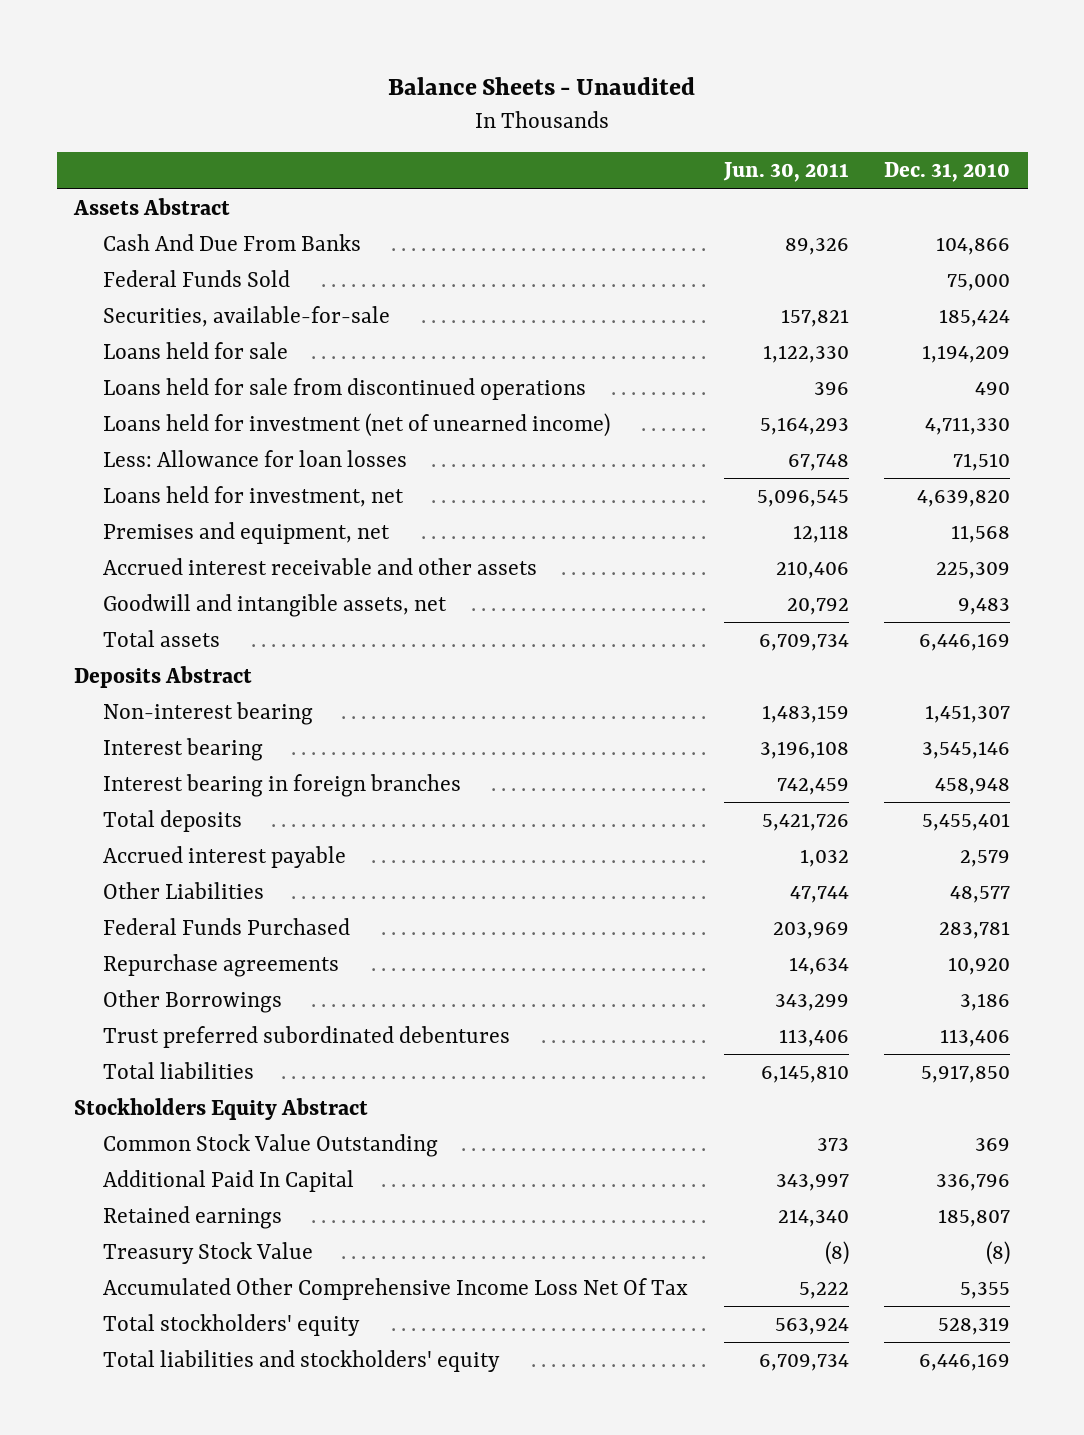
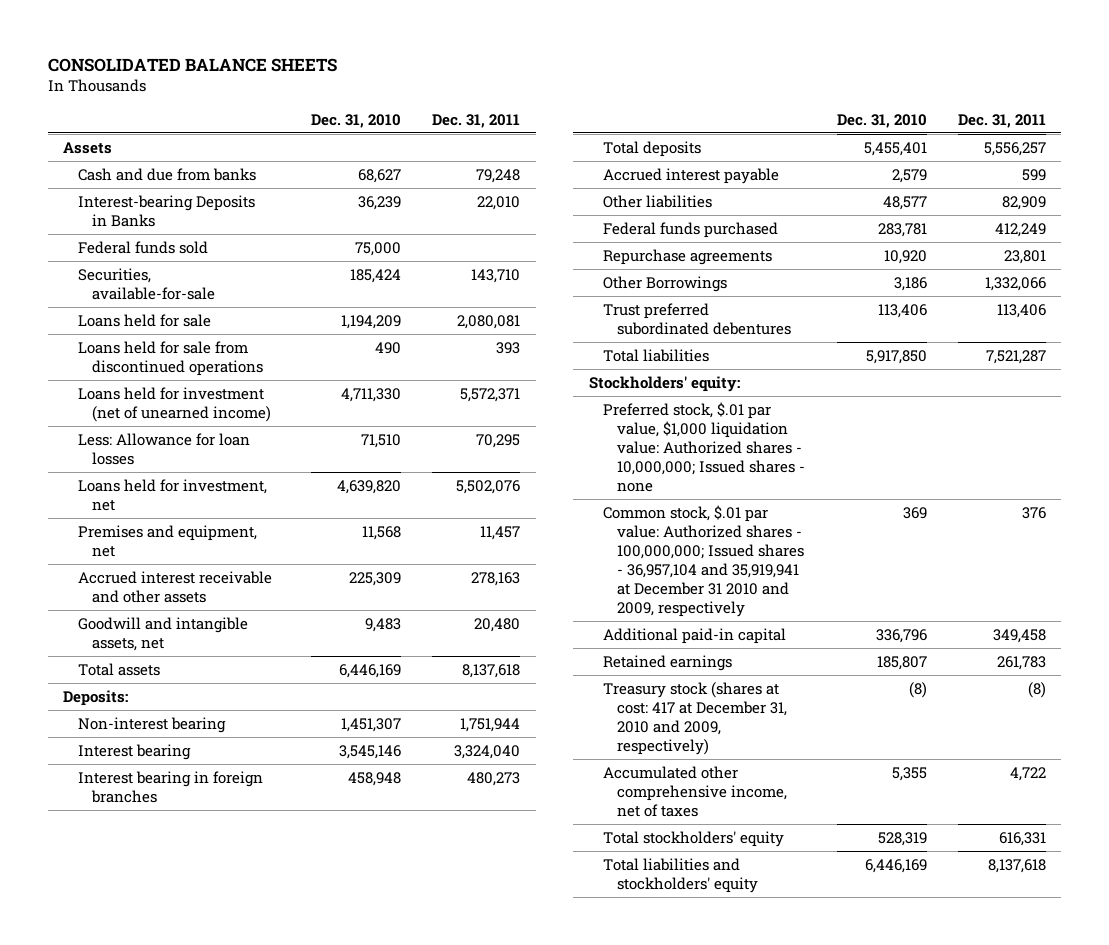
- Balance Sheets - Unaudited
+ CONSOLIDATED BALANCE SHEETS
- | Jun. 30, 2011 | Dec. 31, 2010
+ | Dec. 31, 2010 | Dec. 31, 2011
- Assets Abstract
- Cash And Due From Banks | 89,326 | 104,866
- Federal Funds Sold | | 75,000
+ Assets
+ Cash and due from banks | 68,627 | 79,248
+ Interest-bearing Deposits in Banks | 36,239 | 22,010
+ Federal funds sold | 75,000 |
- Deposits Abstract
+ Deposits:
- Other Liabilities | 47,744 | 48,577
- Federal Funds Purchased | 203,969 | 283,781
+ Other liabilities | 48,577 | 82,909
+ Federal funds purchased | 283,781 | 412,249
- Stockholders Equity Abstract
- Common Stock Value Outstanding | 373 | 369
- Additional Paid In Capital | 343,997 | 336,796
+ Stockholders' equity:
+ Preferred stock, $.01 par value, $1,000 liquidation value: Authorized shares - 10,000,000; Issued shares - none
+ Common stock, $.01 par value: Authorized shares - 100,000,000; Issued shares - 36,957,104 and 35,919,941 at December 31 2010 and 2009, respectively | 369 | 376
+ Additional paid-in capital | 336,796 | 349,458
- Treasury Stock Value | (8) | (8)
- Accumulated Other Comprehensive Income Loss Net Of Tax | 5,222 | 5,355
+ Treasury stock (shares at cost: 417 at December 31, 2010 and 2009, respectively) | (8) | (8)
+ Accumulated other comprehensive income, net of taxes | 5,355 | 4,722

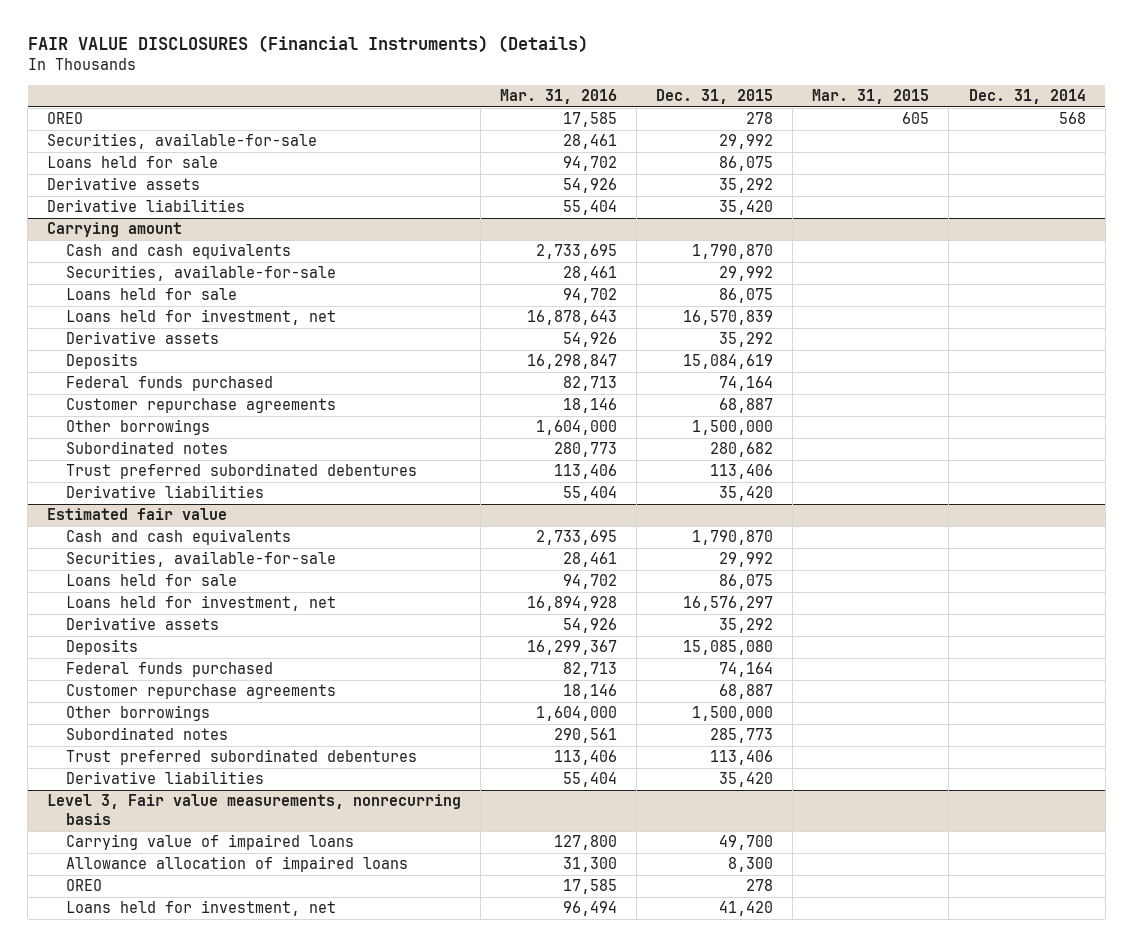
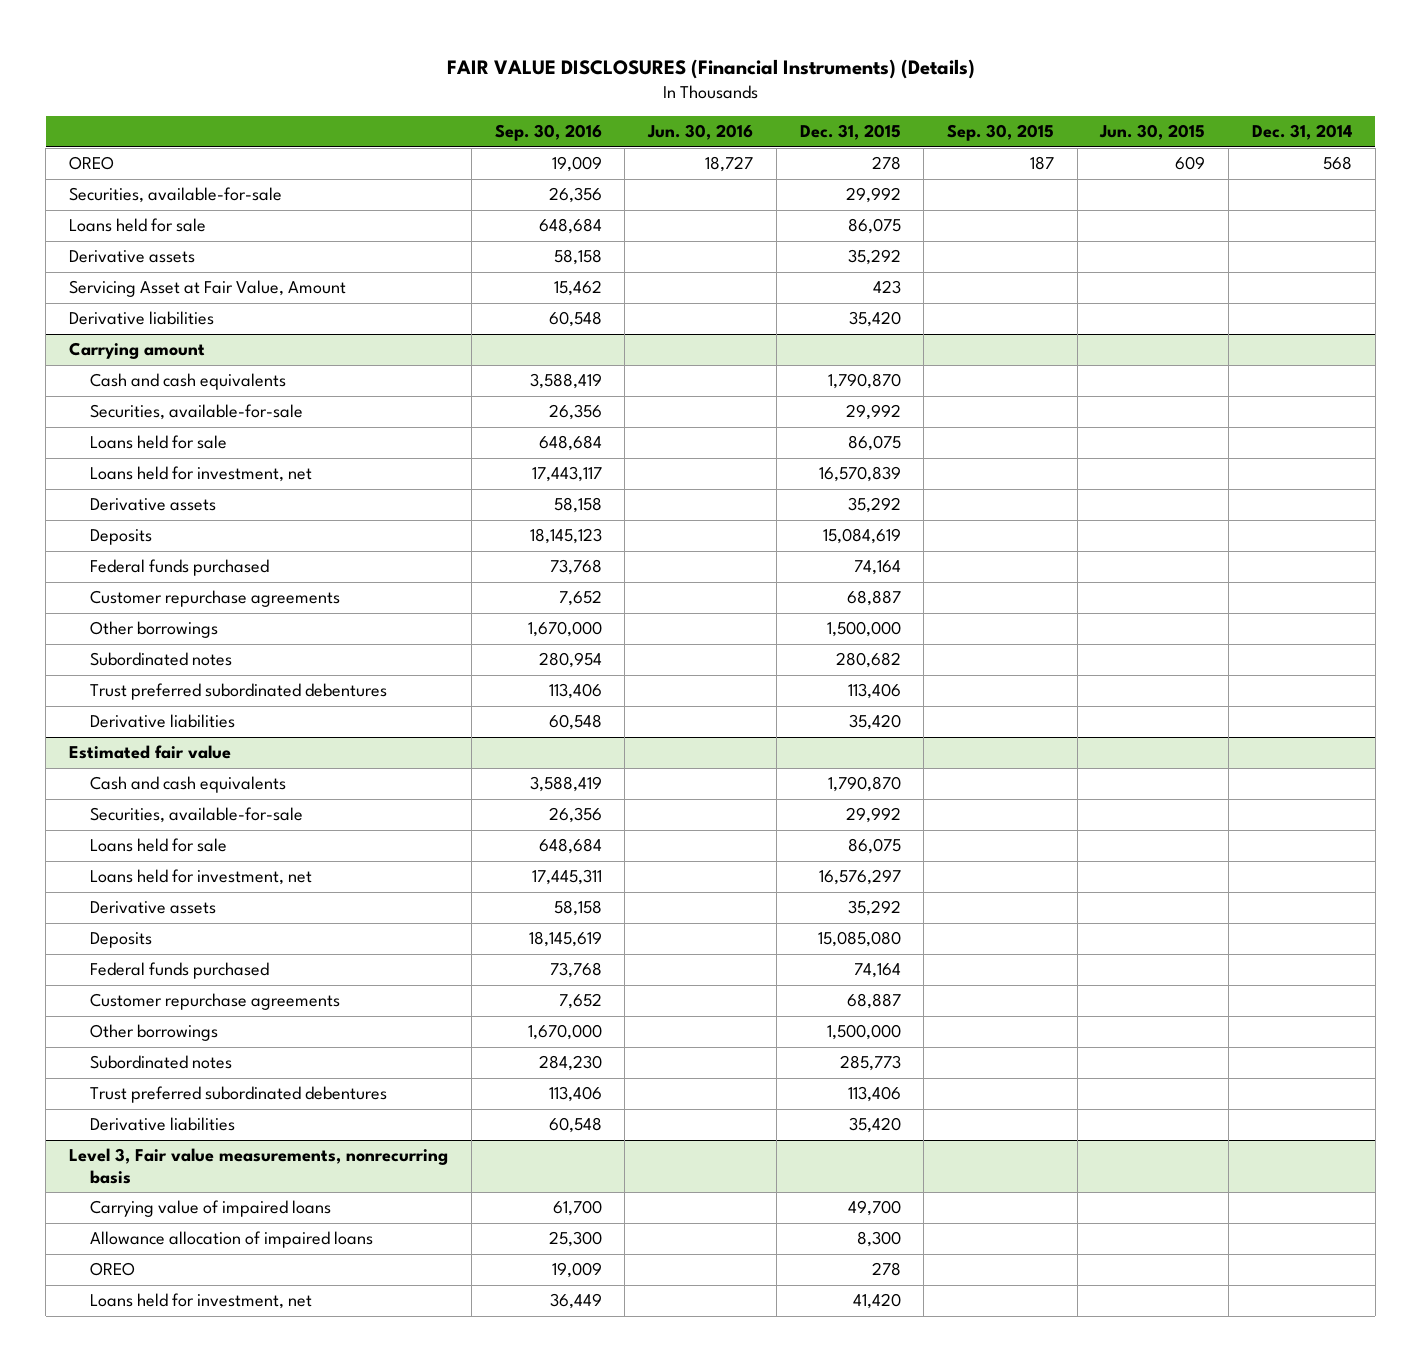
- | Mar. 31, 2016 | Dec. 31, 2015 | Mar. 31, 2015 | Dec. 31, 2014
+ | Sep. 30, 2016 | Jun. 30, 2016 | Dec. 31, 2015 | Sep. 30, 2015 | Jun. 30, 2015 | Dec. 31, 2014
+ Servicing Asset at Fair Value, Amount | 15,462 | | 423 | | |

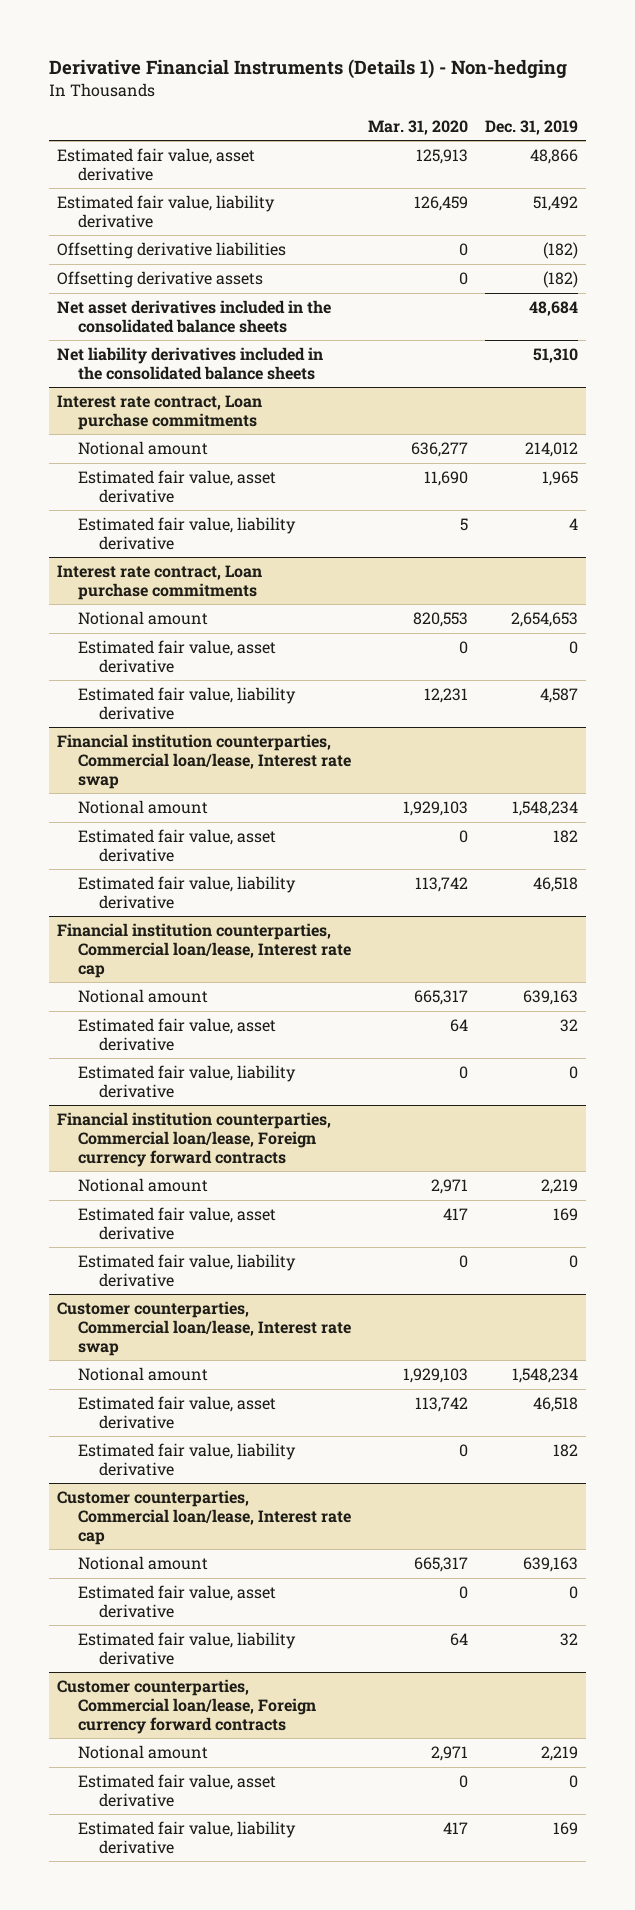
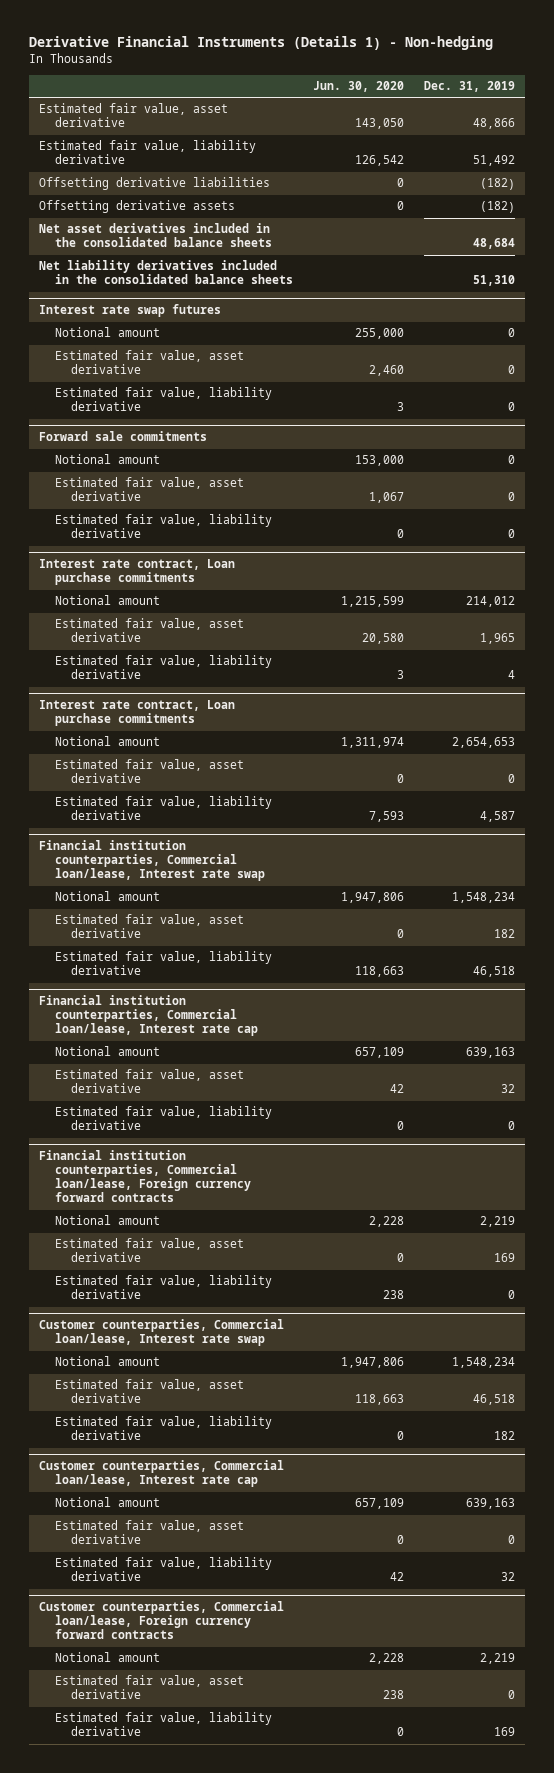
- | Mar. 31, 2020 | Dec. 31, 2019
+ | Jun. 30, 2020 | Dec. 31, 2019
+ Interest rate swap futures
+ Notional amount | 255,000 | 0
+ Estimated fair value, asset derivative | 2,460 | 0
+ Estimated fair value, liability derivative | 3 | 0
+ Forward sale commitments
+ Notional amount | 153,000 | 0
+ Estimated fair value, asset derivative | 1,067 | 0
+ Estimated fair value, liability derivative | 0 | 0

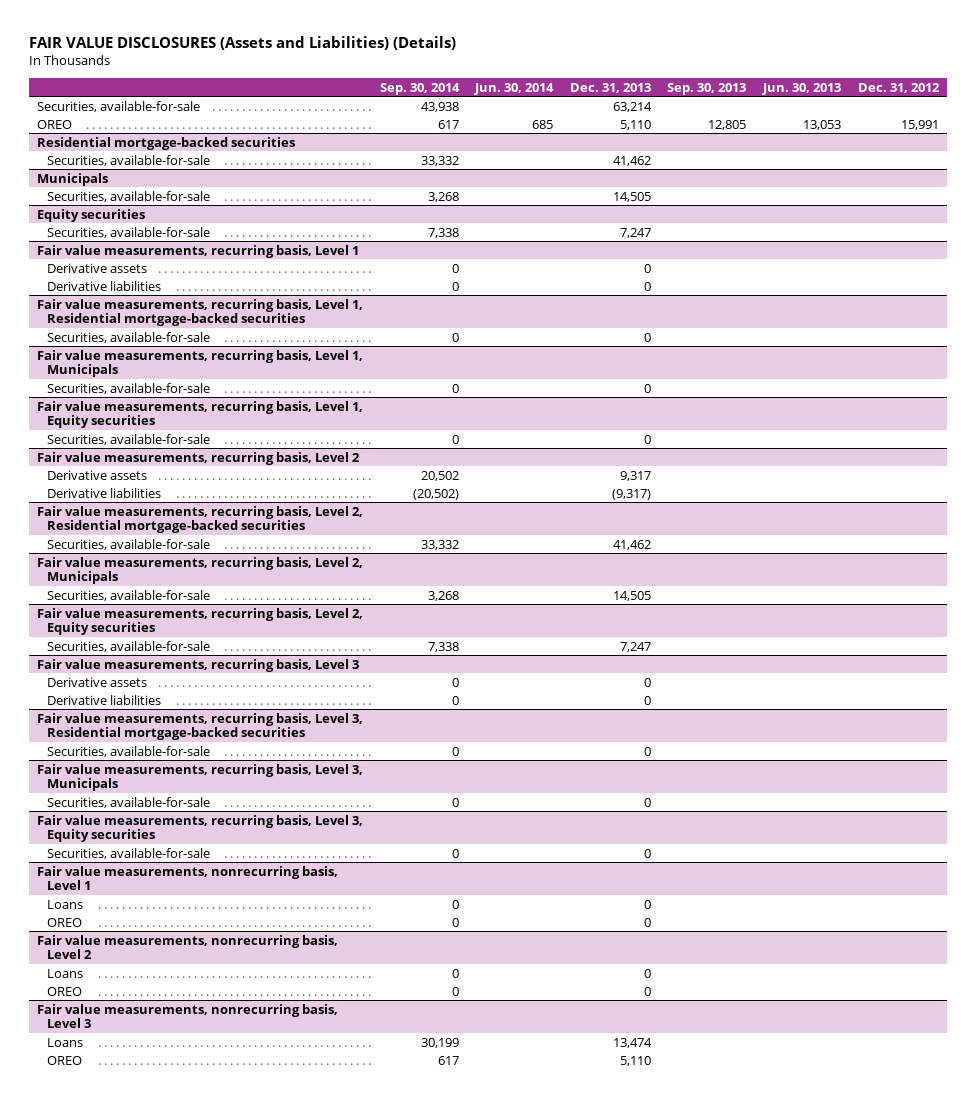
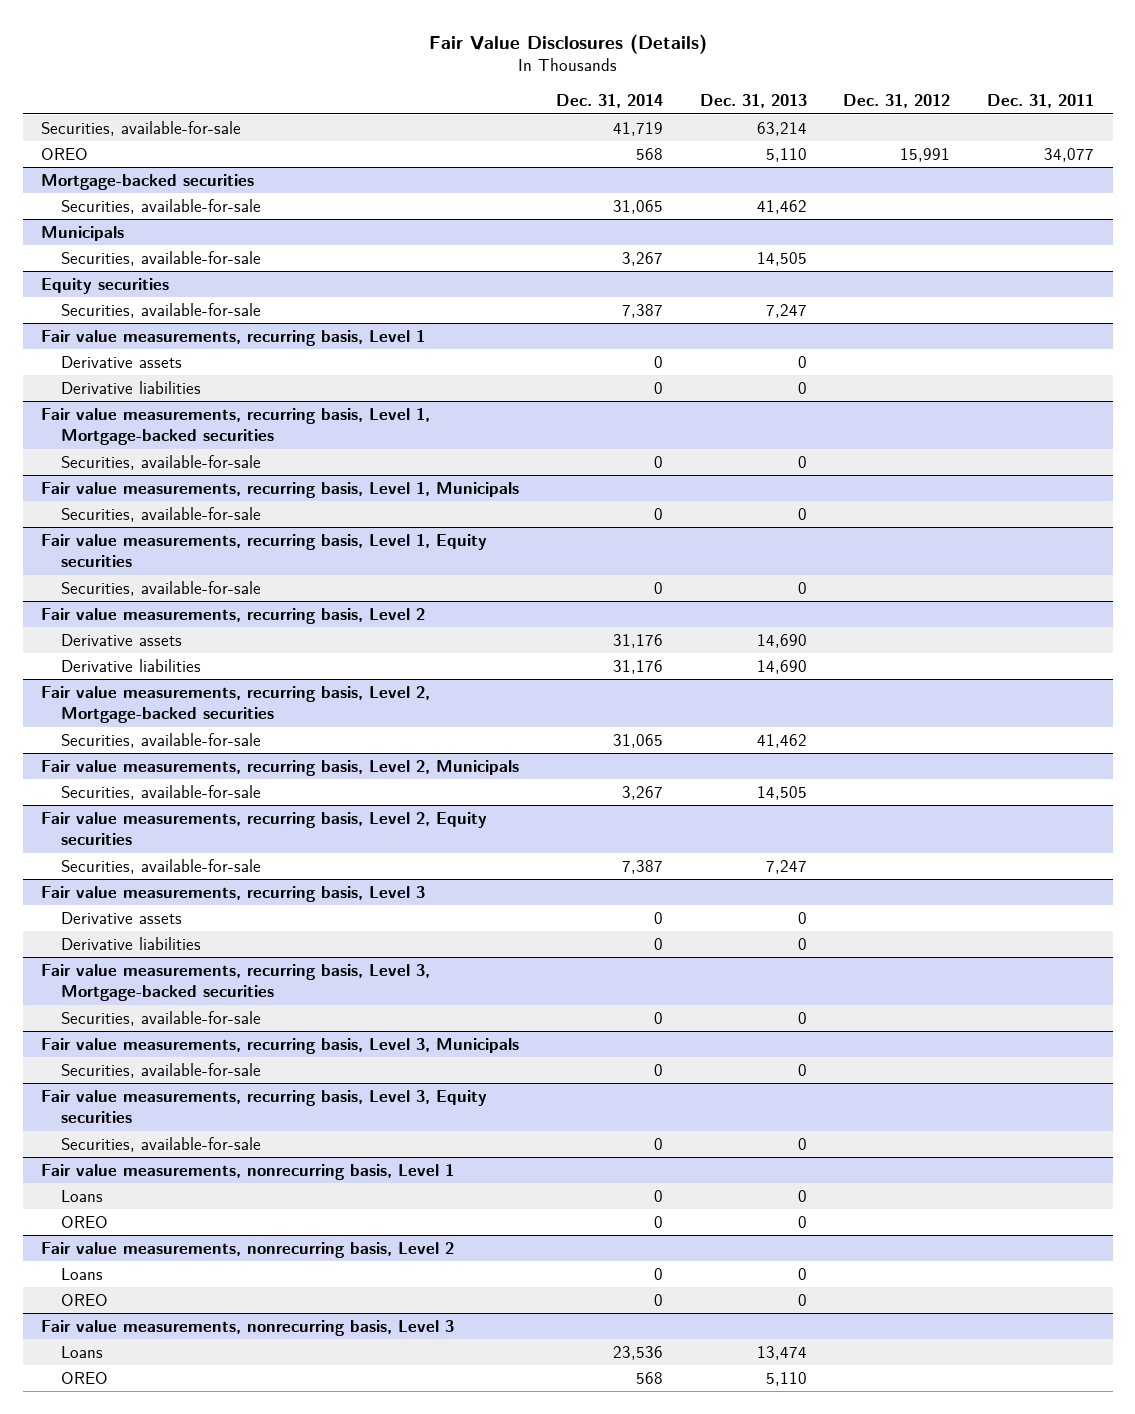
- FAIR VALUE DISCLOSURES (Assets and Liabilities) (Details)
+ Fair Value Disclosures (Details)
- | Sep. 30, 2014 | Jun. 30, 2014 | Dec. 31, 2013 | Sep. 30, 2013 | Jun. 30, 2013 | Dec. 31, 2012
+ | Dec. 31, 2014 | Dec. 31, 2013 | Dec. 31, 2012 | Dec. 31, 2011
- Residential mortgage-backed securities
+ Mortgage-backed securities
- Fair value measurements, recurring basis, Level 1, Residential mortgage-backed securities
+ Fair value measurements, recurring basis, Level 1, Mortgage-backed securities
@ Fair value measurements, recurring basis, Level 2
- Derivative assets | 20,502 | | 9,317 | | |
- Derivative liabilities | (20,502) | | (9,317) | | |
- Fair value measurements, recurring basis, Level 2, Residential mortgage-backed securities
@ Fair value measurements, recurring basis, Level 2
+ Derivative assets | 31,176 | 14,690 | |
+ Derivative liabilities | 31,176 | 14,690 | |
+ Fair value measurements, recurring basis, Level 2, Mortgage-backed securities
- Fair value measurements, recurring basis, Level 3, Residential mortgage-backed securities
+ Fair value measurements, recurring basis, Level 3, Mortgage-backed securities

